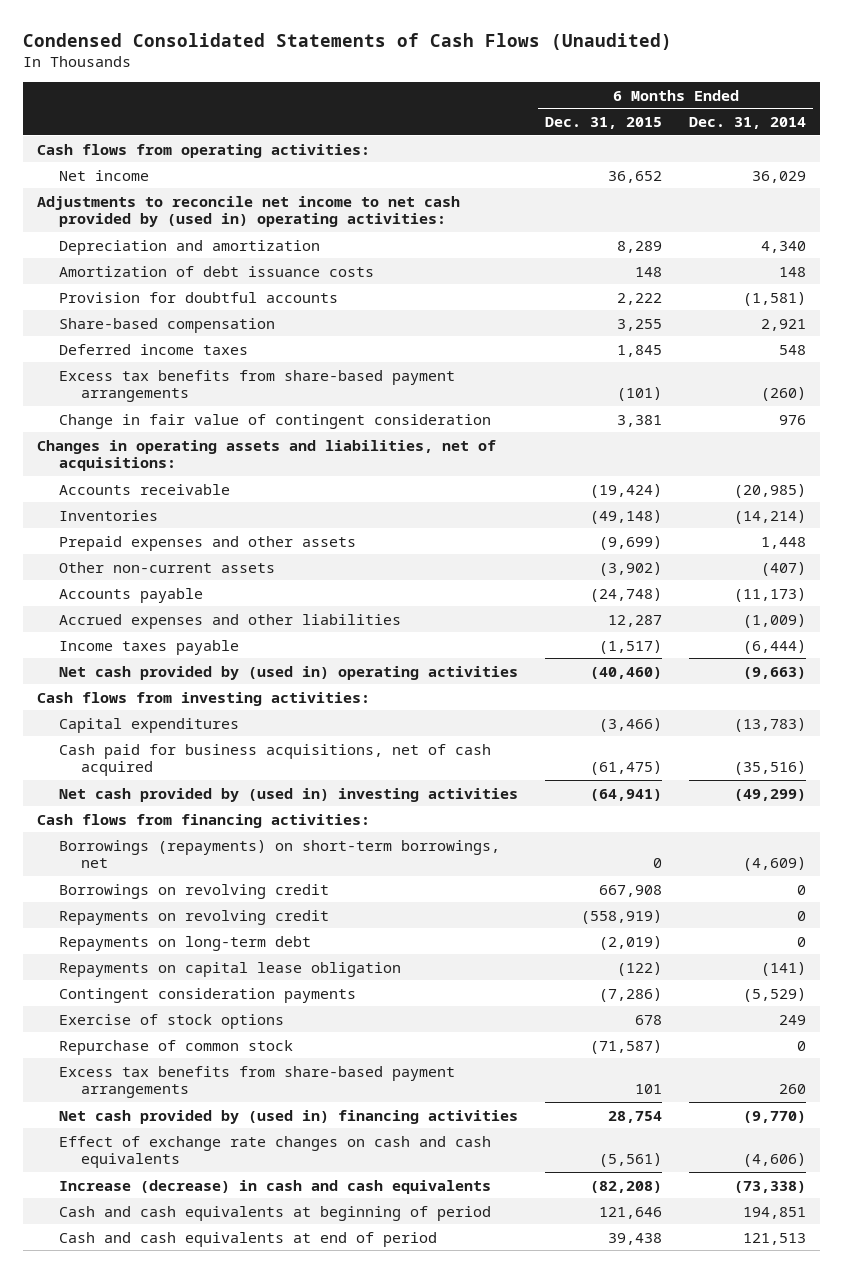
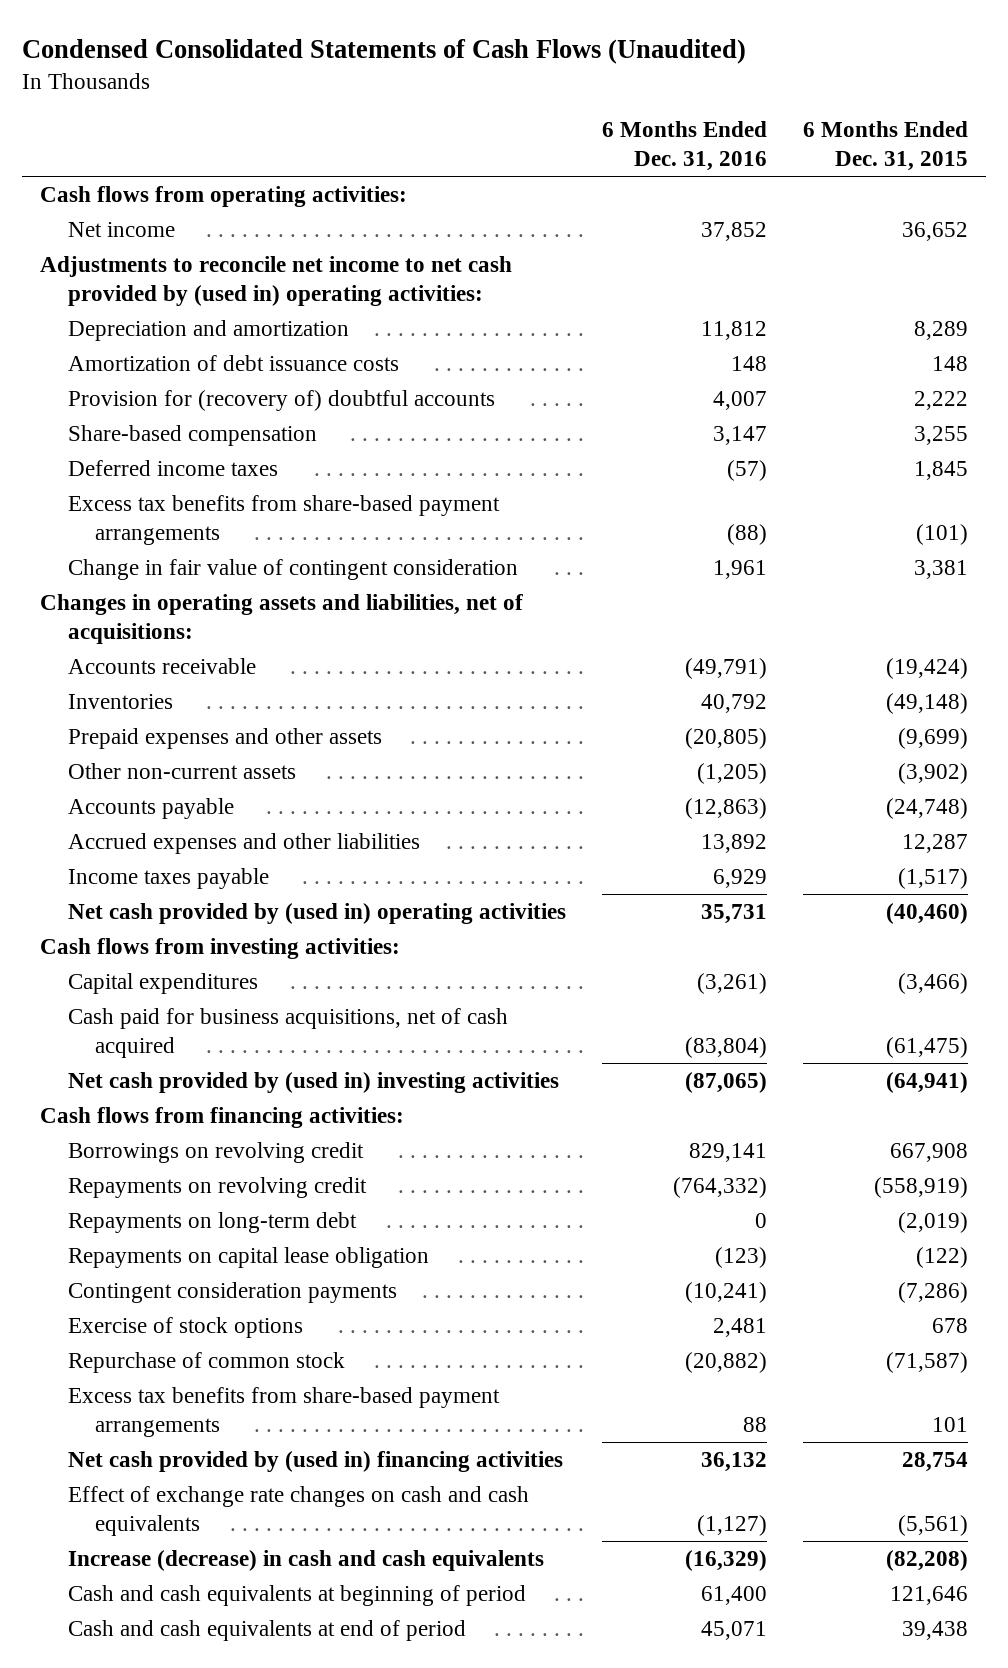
- | 6 Months Ended Dec. 31, 2015 | 6 Months Ended Dec. 31, 2014
+ | 6 Months Ended Dec. 31, 2016 | 6 Months Ended Dec. 31, 2015
- Provision for doubtful accounts | 2,222 | (1,581)
+ Provision for (recovery of) doubtful accounts | 4,007 | 2,222
- Borrowings (repayments) on short-term borrowings, net | 0 | (4,609)

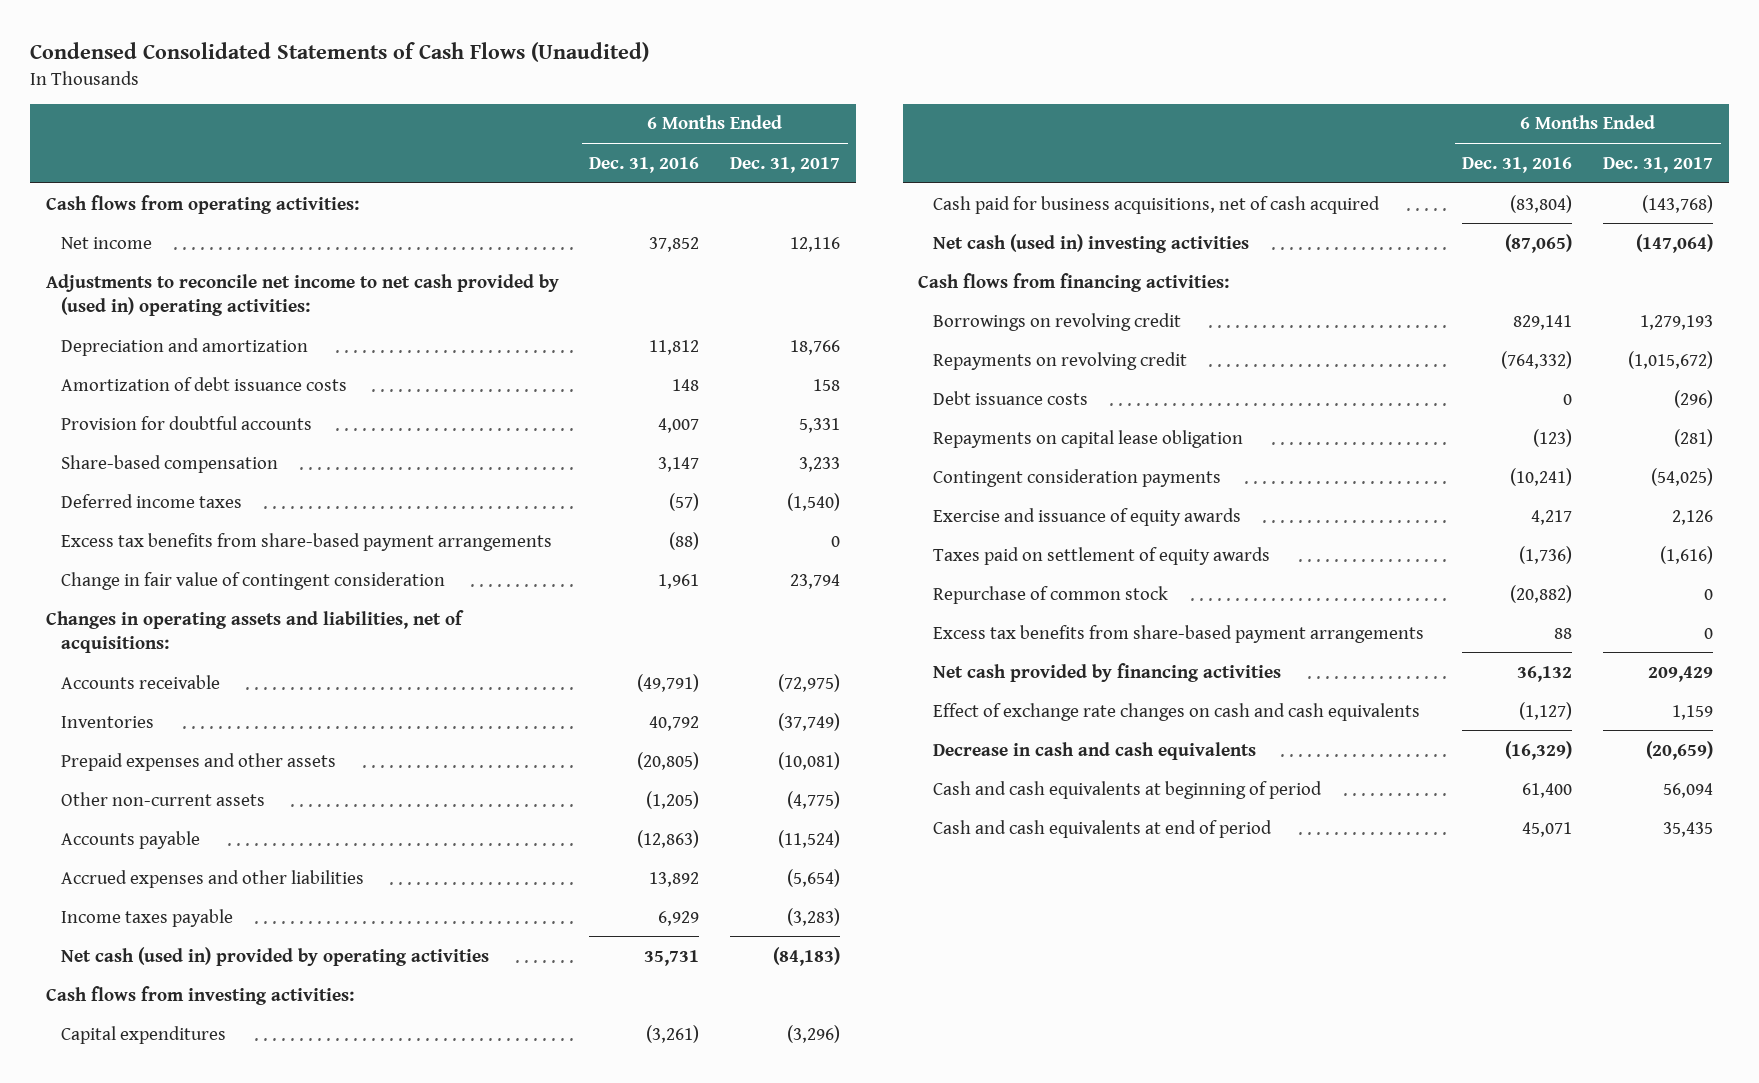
- | 6 Months Ended Dec. 31, 2016 | 6 Months Ended Dec. 31, 2015
+ | 6 Months Ended Dec. 31, 2016 | 6 Months Ended Dec. 31, 2017
- Provision for (recovery of) doubtful accounts | 4,007 | 2,222
+ Provision for doubtful accounts | 4,007 | 5,331
- Net cash provided by (used in) operating activities | 35,731 | (40,460)
+ Net cash (used in) provided by operating activities | 35,731 | (84,183)
- Net cash provided by (used in) investing activities | (87,065) | (64,941)
+ Net cash (used in) investing activities | (87,065) | (147,064)
- Repayments on long-term debt | 0 | (2,019)
+ Debt issuance costs | 0 | (296)
- Exercise of stock options | 2,481 | 678
+ Exercise and issuance of equity awards | 4,217 | 2,126
+ Taxes paid on settlement of equity awards | (1,736) | (1,616)
- Net cash provided by (used in) financing activities | 36,132 | 28,754
+ Net cash provided by financing activities | 36,132 | 209,429
- Increase (decrease) in cash and cash equivalents | (16,329) | (82,208)
+ Decrease in cash and cash equivalents | (16,329) | (20,659)

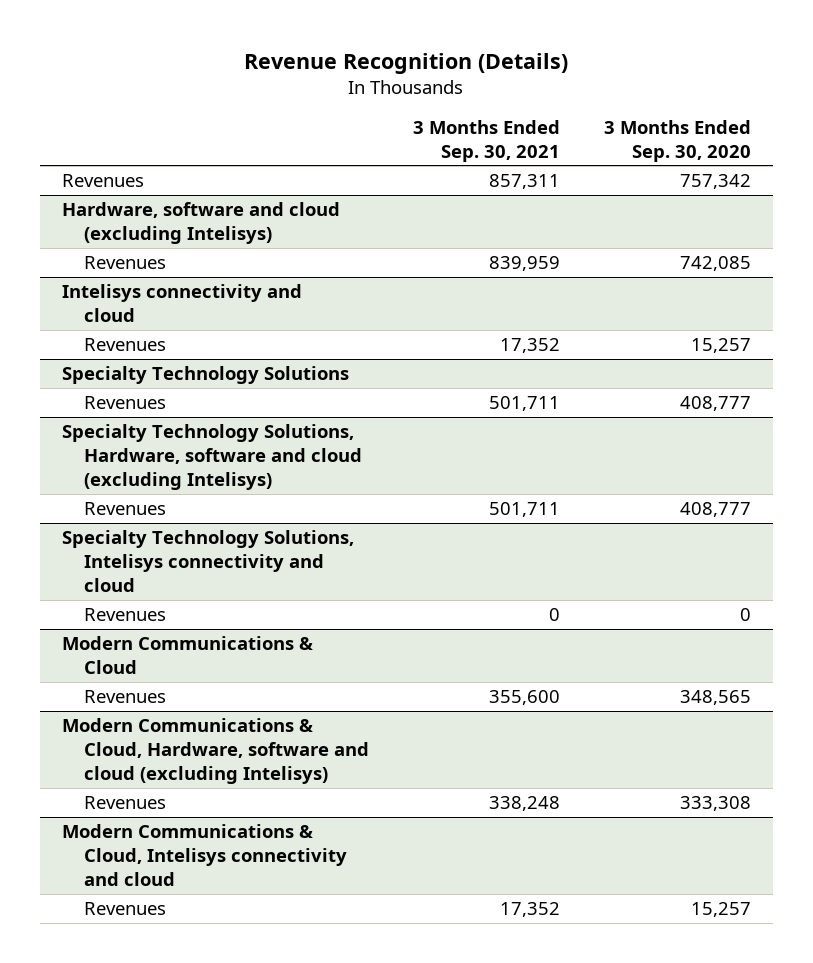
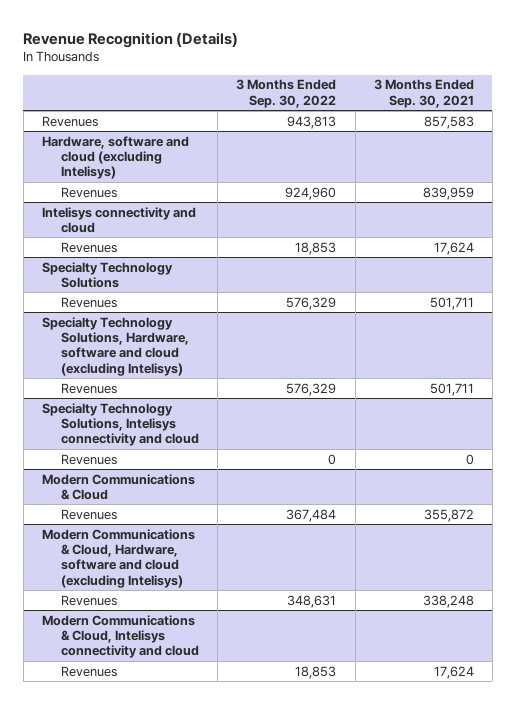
- | 3 Months Ended Sep. 30, 2021 | 3 Months Ended Sep. 30, 2020
+ | 3 Months Ended Sep. 30, 2022 | 3 Months Ended Sep. 30, 2021
- Revenues | 857,311 | 757,342
+ Revenues | 943,813 | 857,583
@ Intelisys connectivity and cloud
- Revenues | 17,352 | 15,257
+ Revenues | 18,853 | 17,624
@ Modern Communications & Cloud
- Revenues | 355,600 | 348,565
+ Revenues | 367,484 | 355,872
@ Modern Communications & Cloud, Intelisys connectivity and cloud
- Revenues | 17,352 | 15,257
+ Revenues | 18,853 | 17,624

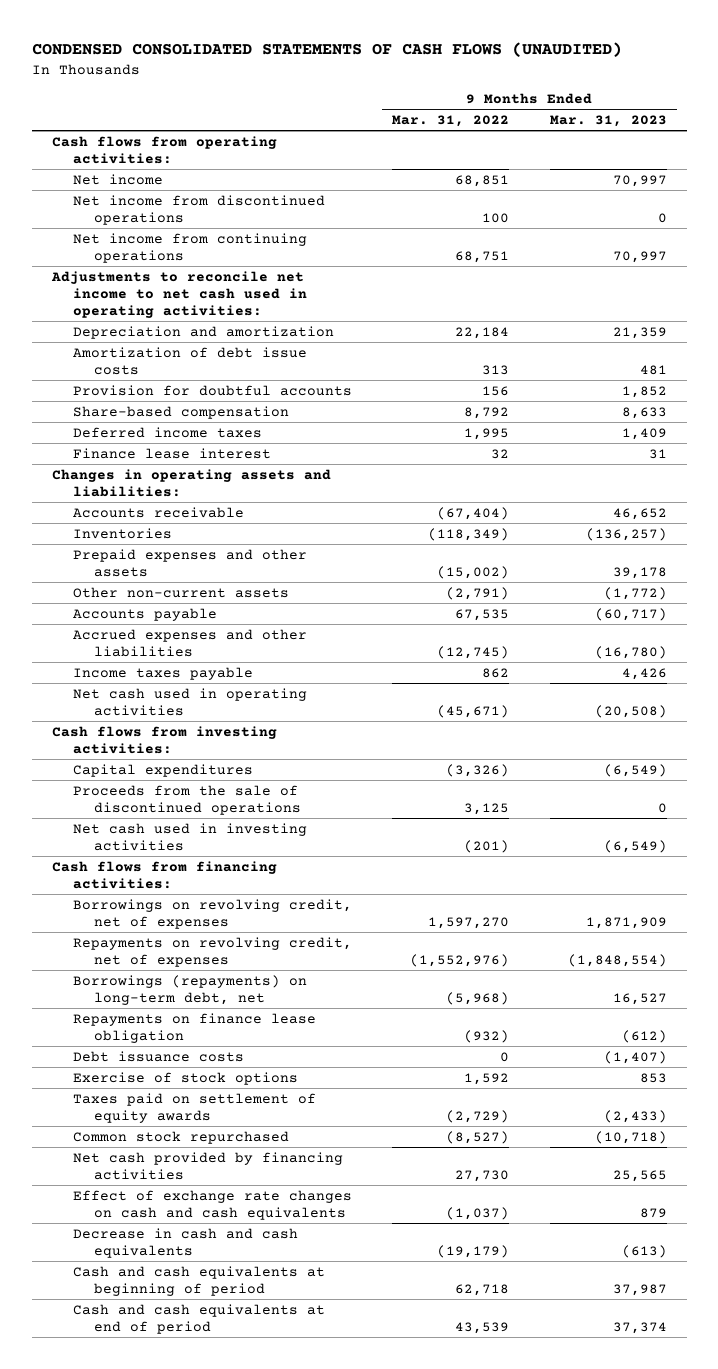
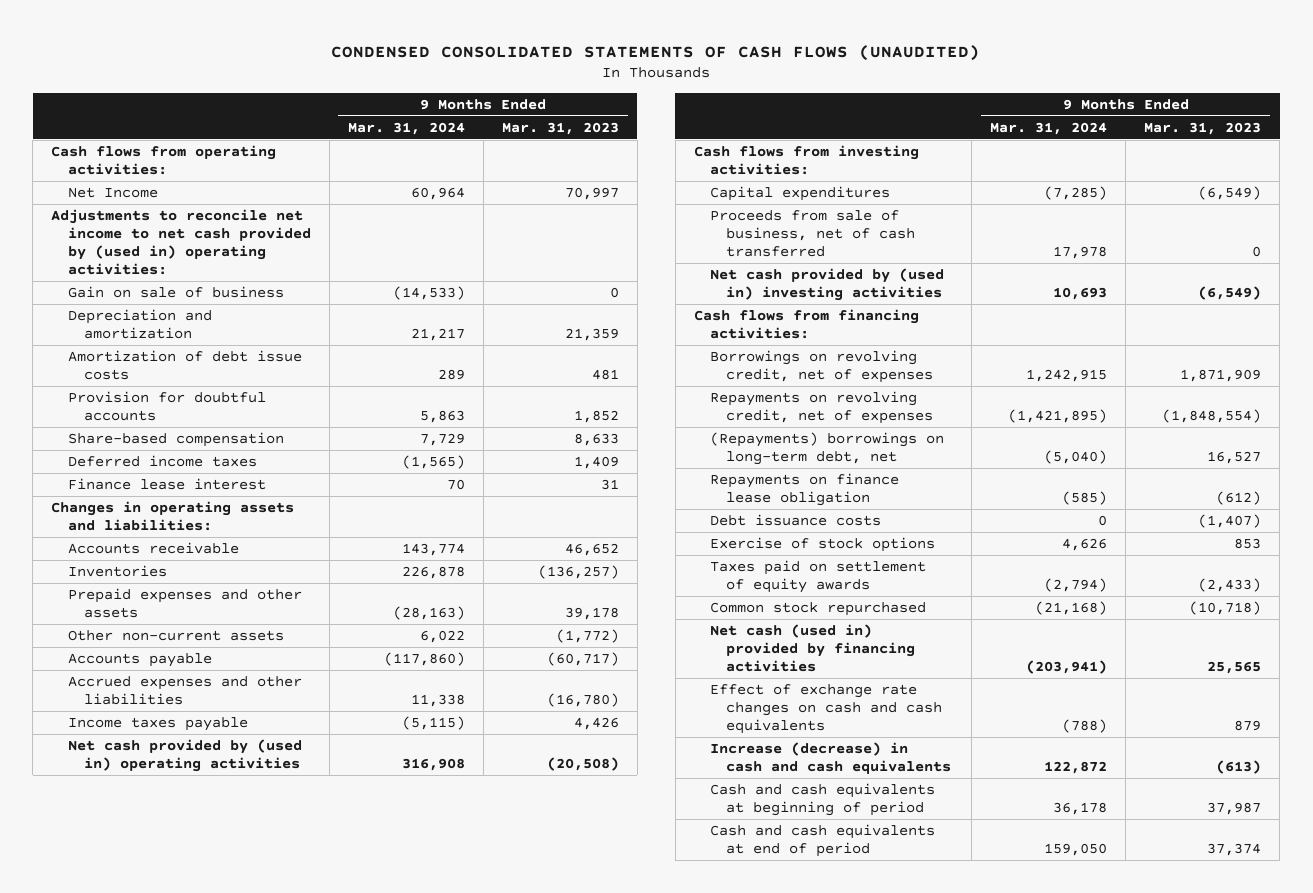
- | 9 Months Ended Mar. 31, 2022 | 9 Months Ended Mar. 31, 2023
+ | 9 Months Ended Mar. 31, 2024 | 9 Months Ended Mar. 31, 2023
- Net income | 68,851 | 70,997
- Net income from discontinued operations | 100 | 0
- Net income from continuing operations | 68,751 | 70,997
- Adjustments to reconcile net income to net cash used in operating activities:
+ Net Income | 60,964 | 70,997
+ Adjustments to reconcile net income to net cash provided by (used in) operating activities:
+ Gain on sale of business | (14,533) | 0
- Net cash used in operating activities | (45,671) | (20,508)
+ Net cash provided by (used in) operating activities | 316,908 | (20,508)
- Proceeds from the sale of discontinued operations | 3,125 | 0
- Net cash used in investing activities | (201) | (6,549)
+ Proceeds from sale of business, net of cash transferred | 17,978 | 0
+ Net cash provided by (used in) investing activities | 10,693 | (6,549)
- Borrowings (repayments) on long-term debt, net | (5,968) | 16,527
+ (Repayments) borrowings on long-term debt, net | (5,040) | 16,527
- Net cash provided by financing activities | 27,730 | 25,565
+ Net cash (used in) provided by financing activities | (203,941) | 25,565
- Decrease in cash and cash equivalents | (19,179) | (613)
+ Increase (decrease) in cash and cash equivalents | 122,872 | (613)

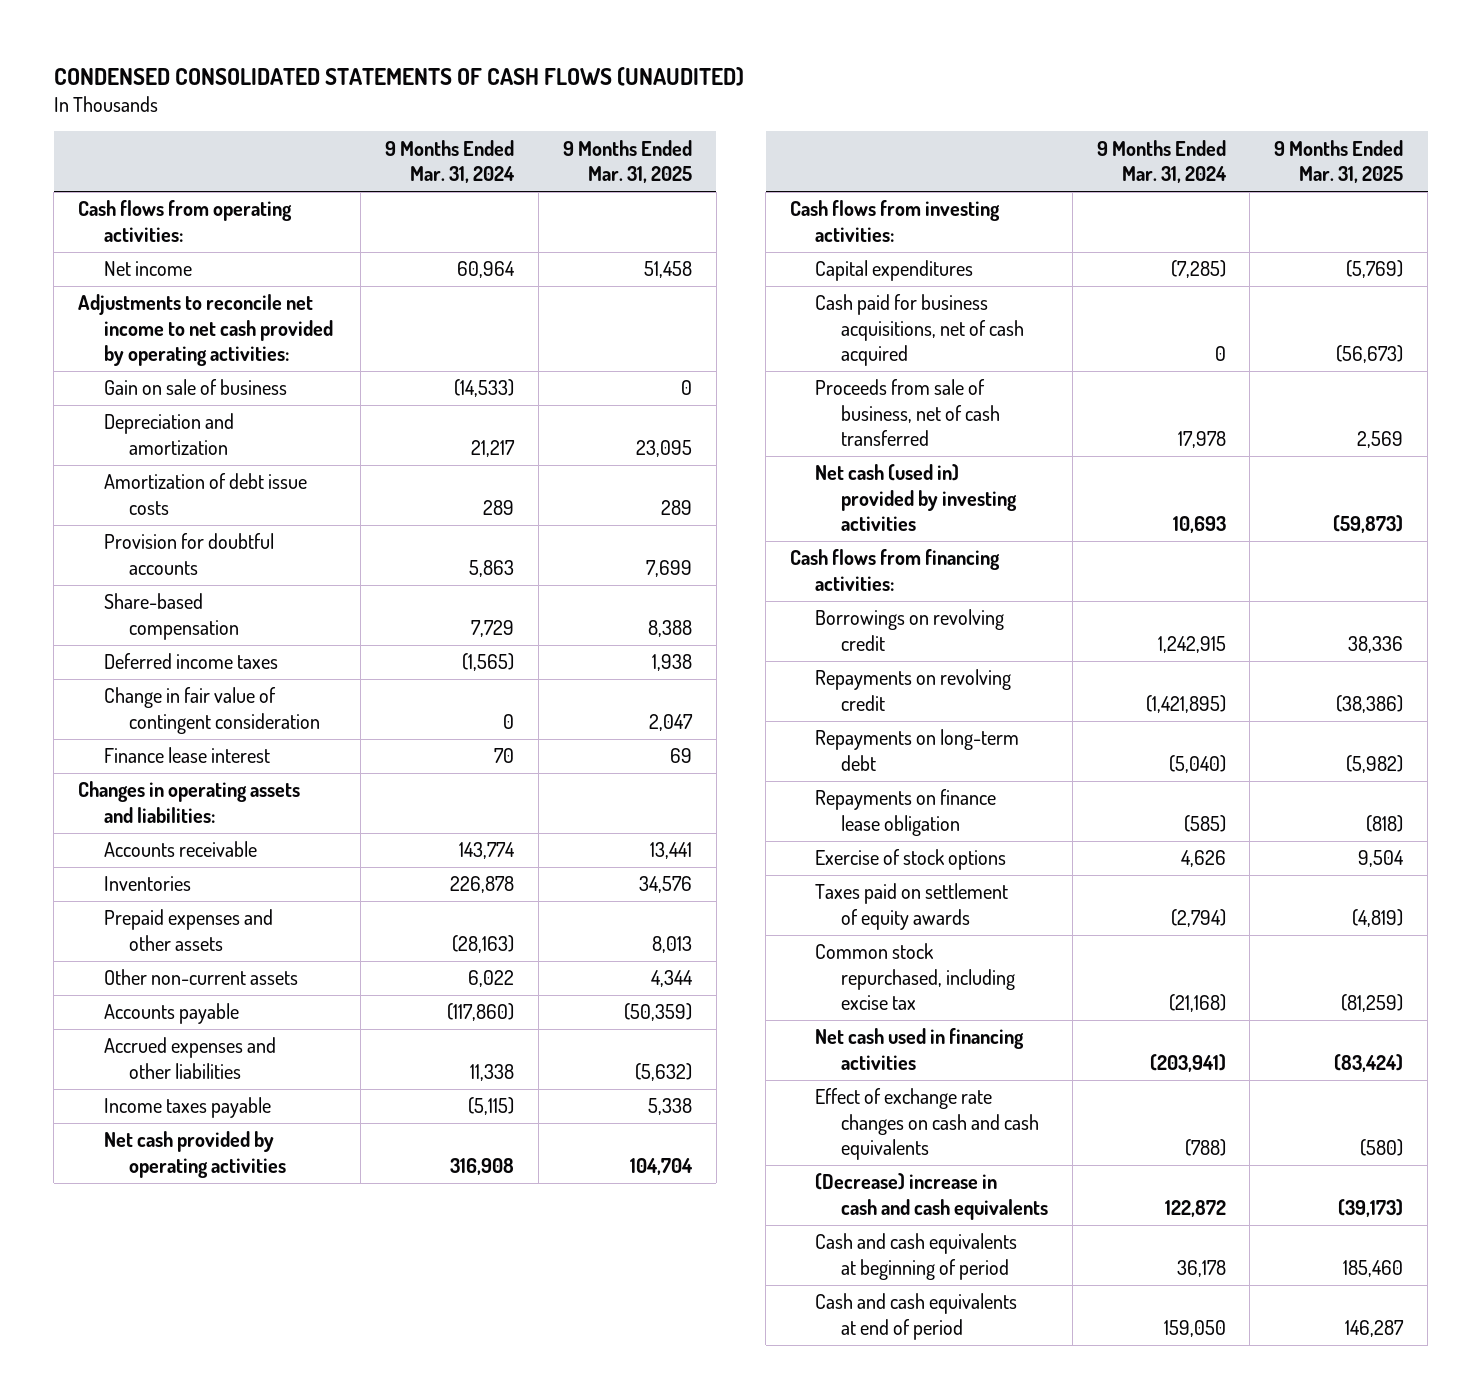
- | 9 Months Ended Mar. 31, 2024 | 9 Months Ended Mar. 31, 2023
+ | 9 Months Ended Mar. 31, 2024 | 9 Months Ended Mar. 31, 2025
- Net Income | 60,964 | 70,997
- Adjustments to reconcile net income to net cash provided by (used in) operating activities:
+ Net income | 60,964 | 51,458
+ Adjustments to reconcile net income to net cash provided by operating activities:
+ Change in fair value of contingent consideration | 0 | 2,047
- Net cash provided by (used in) operating activities | 316,908 | (20,508)
+ Net cash provided by operating activities | 316,908 | 104,704
+ Cash paid for business acquisitions, net of cash acquired | 0 | (56,673)
- Net cash provided by (used in) investing activities | 10,693 | (6,549)
+ Net cash (used in) provided by investing activities | 10,693 | (59,873)
- Borrowings on revolving credit, net of expenses | 1,242,915 | 1,871,909
- Repayments on revolving credit, net of expenses | (1,421,895) | (1,848,554)
- (Repayments) borrowings on long-term debt, net | (5,040) | 16,527
+ Borrowings on revolving credit | 1,242,915 | 38,336
+ Repayments on revolving credit | (1,421,895) | (38,386)
+ Repayments on long-term debt | (5,040) | (5,982)
- Debt issuance costs | 0 | (1,407)
- Common stock repurchased | (21,168) | (10,718)
- Net cash (used in) provided by financing activities | (203,941) | 25,565
+ Common stock repurchased, including excise tax | (21,168) | (81,259)
+ Net cash used in financing activities | (203,941) | (83,424)
- Increase (decrease) in cash and cash equivalents | 122,872 | (613)
+ (Decrease) increase in cash and cash equivalents | 122,872 | (39,173)

